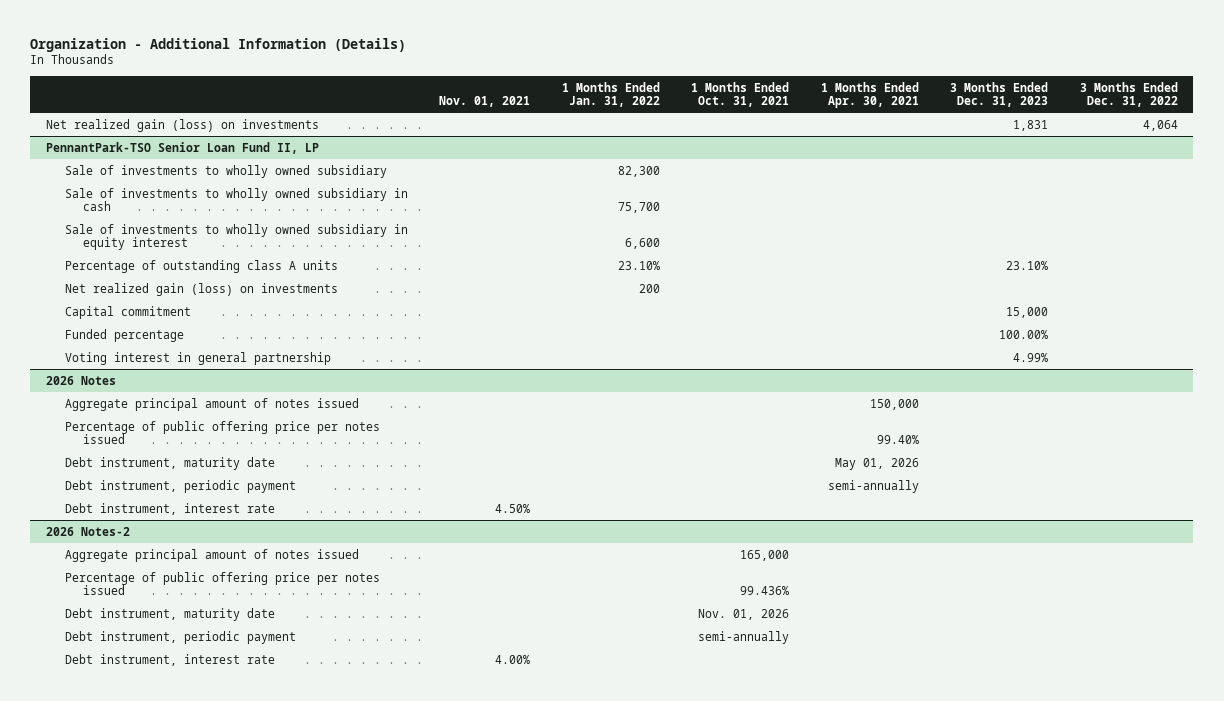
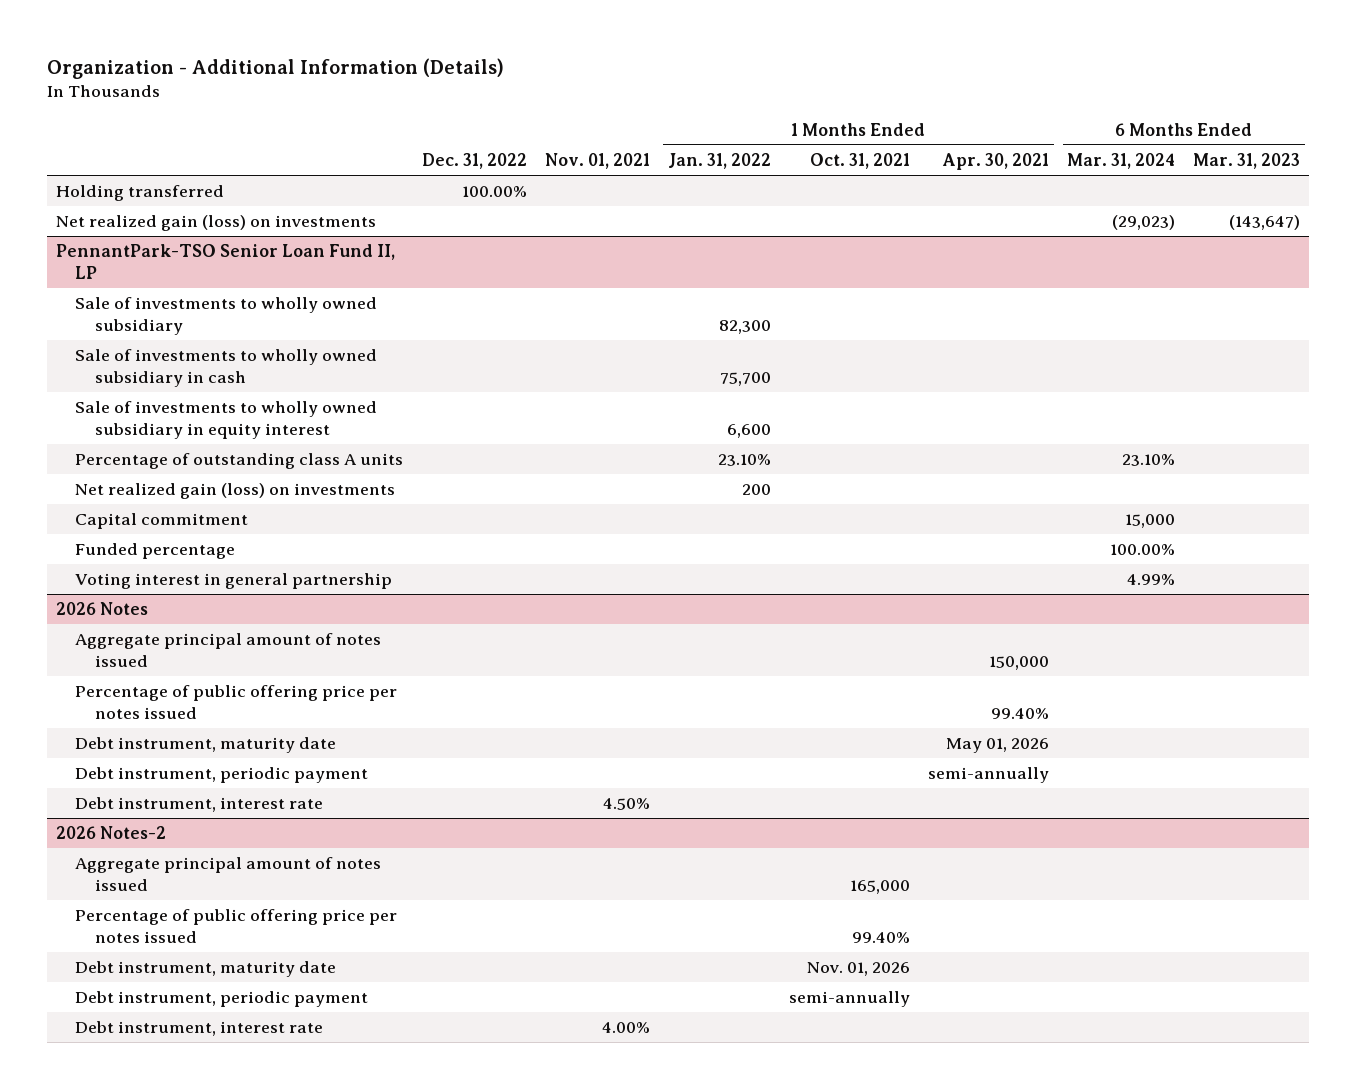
- | Nov. 01, 2021 | 1 Months Ended Jan. 31, 2022 | 1 Months Ended Oct. 31, 2021 | 1 Months Ended Apr. 30, 2021 | 3 Months Ended Dec. 31, 2023 | 3 Months Ended Dec. 31, 2022
+ | Dec. 31, 2022 | Nov. 01, 2021 | 1 Months Ended Jan. 31, 2022 | 1 Months Ended Oct. 31, 2021 | 1 Months Ended Apr. 30, 2021 | 6 Months Ended Mar. 31, 2024 | 6 Months Ended Mar. 31, 2023
+ Holding transferred | 100.00% | | | | | |
@ 2026 Notes-2
- Percentage of public offering price per notes issued | | | 99.436% | | |
+ Percentage of public offering price per notes issued | | | | 99.40% | | |

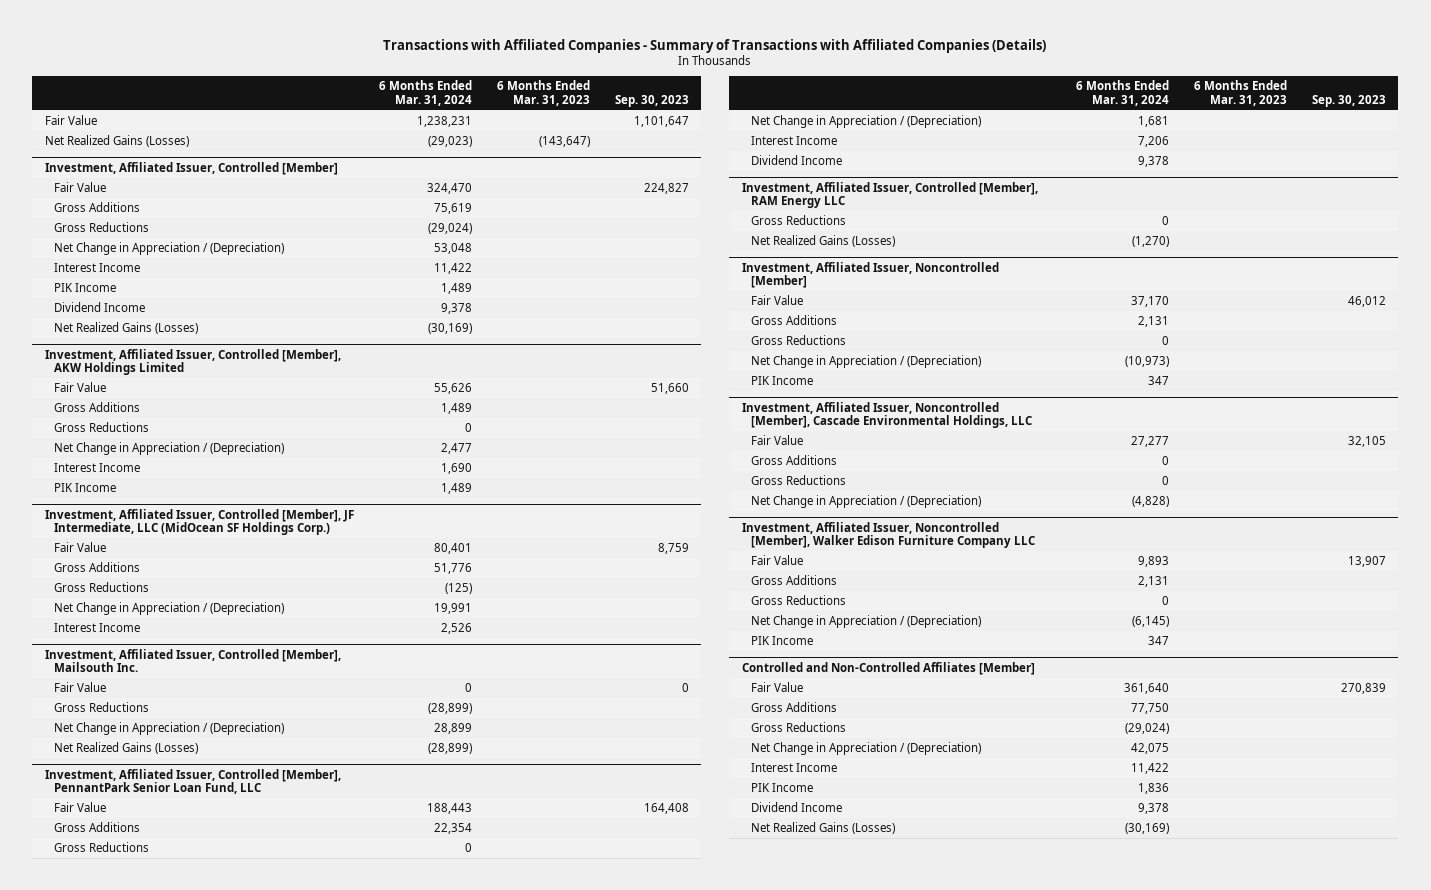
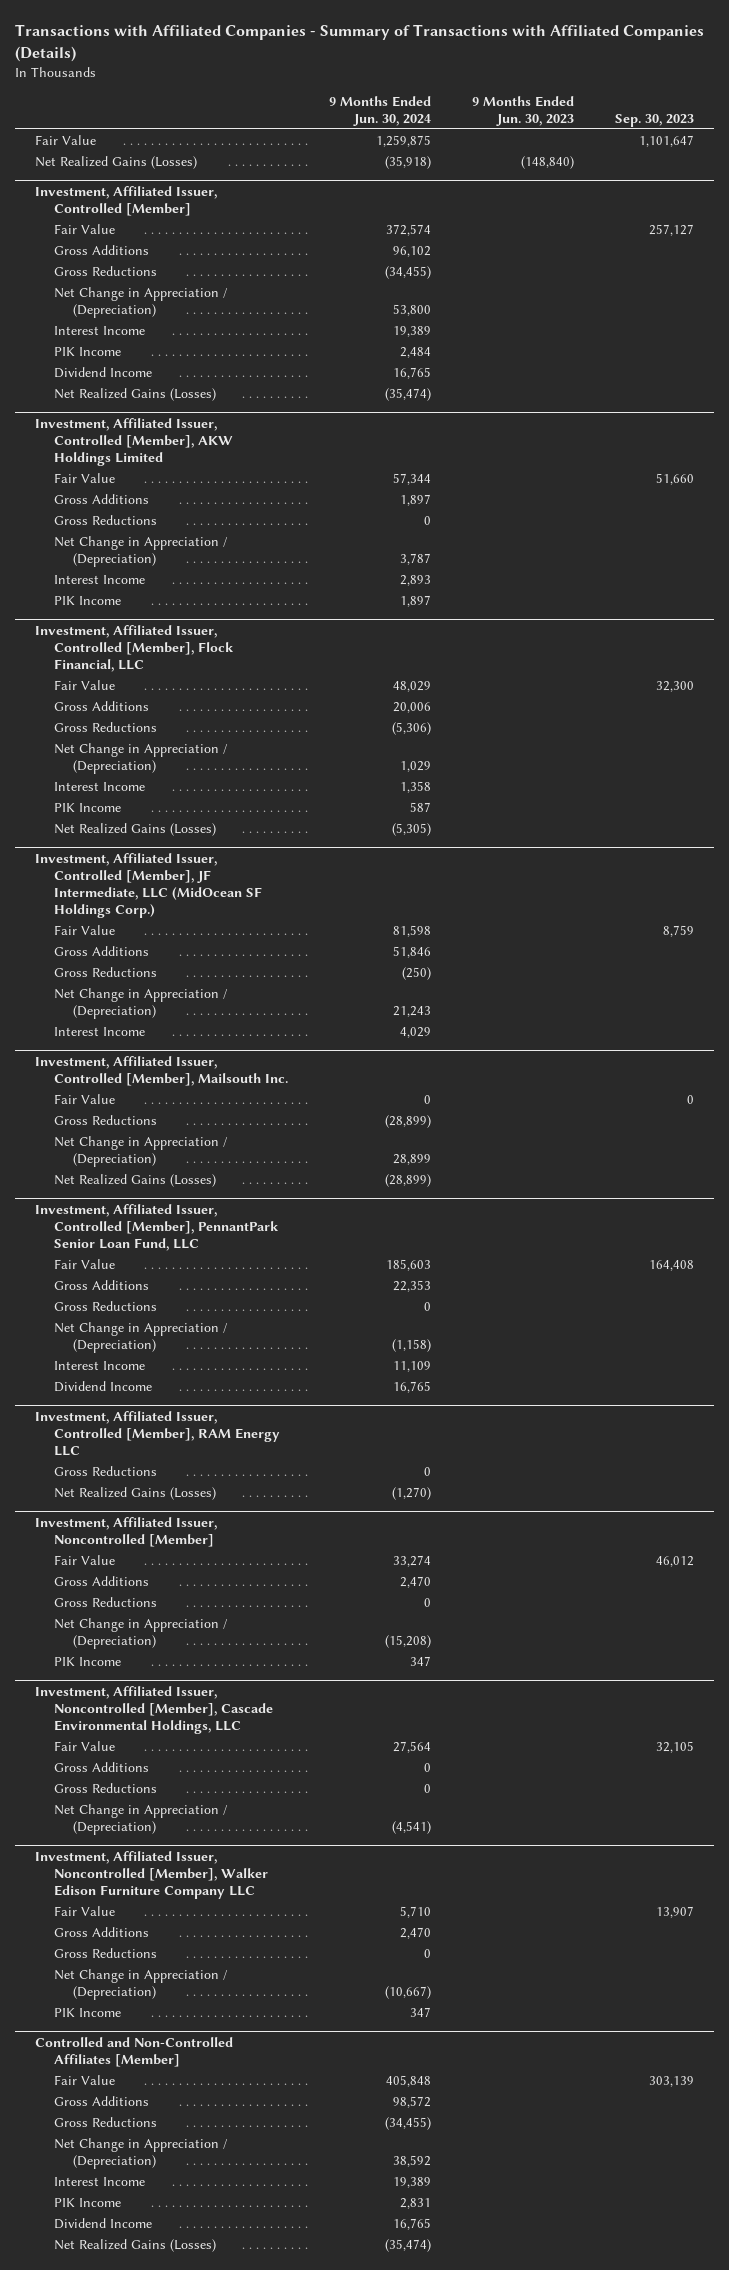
- | 6 Months Ended Mar. 31, 2024 | 6 Months Ended Mar. 31, 2023 | Sep. 30, 2023
+ | 9 Months Ended Jun. 30, 2024 | 9 Months Ended Jun. 30, 2023 | Sep. 30, 2023
@ Investment, Affiliated Issuer, Controlled [Member]
- Fair Value | 324,470 | | 224,827
+ Fair Value | 372,574 | | 257,127
+ Investment, Affiliated Issuer, Controlled [Member], Flock Financial, LLC
+ Fair Value | 48,029 | | 32,300
+ Gross Additions | 20,006 | |
+ Gross Reductions | (5,306) | |
+ Net Change in Appreciation / (Depreciation) | 1,029 | |
+ Interest Income | 1,358 | |
+ PIK Income | 587 | |
+ Net Realized Gains (Losses) | (5,305) | |
@ Controlled and Non-Controlled Affiliates [Member]
- Fair Value | 361,640 | | 270,839
+ Fair Value | 405,848 | | 303,139

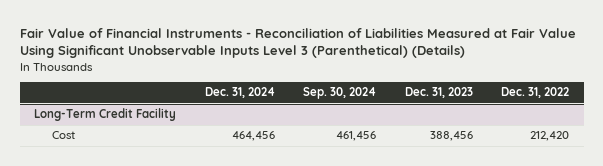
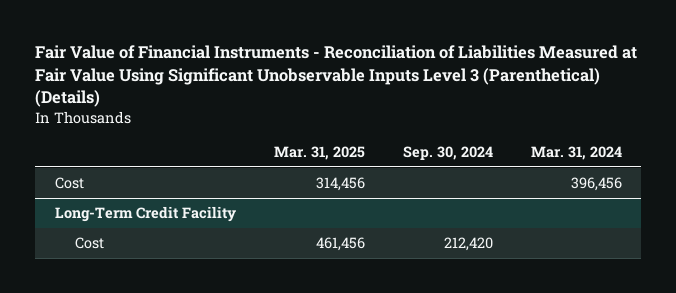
- | Dec. 31, 2024 | Sep. 30, 2024 | Dec. 31, 2023 | Dec. 31, 2022
+ | Mar. 31, 2025 | Sep. 30, 2024 | Mar. 31, 2024
+ Cost | 314,456 | | 396,456
@ Long-Term Credit Facility
- Cost | 464,456 | 461,456 | 388,456 | 212,420
+ Cost | 461,456 | 212,420 |

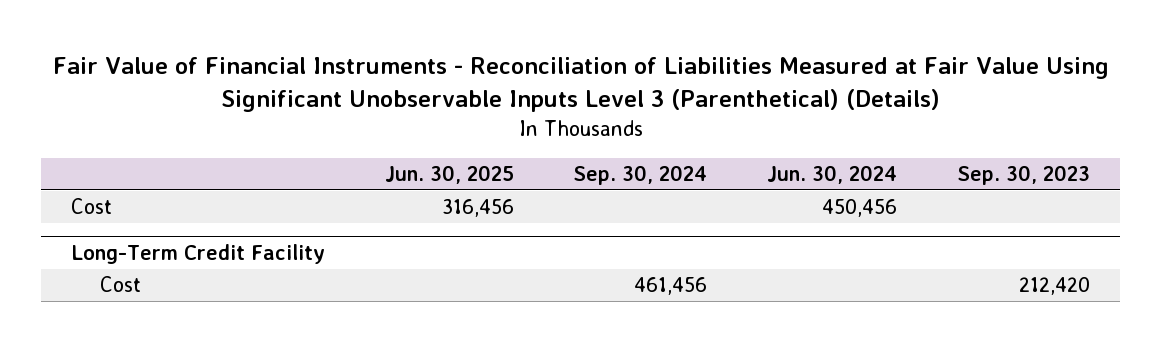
- | Mar. 31, 2025 | Sep. 30, 2024 | Mar. 31, 2024
+ | Jun. 30, 2025 | Sep. 30, 2024 | Jun. 30, 2024 | Sep. 30, 2023
@ Long-Term Credit Facility
- Cost | 461,456 | 212,420 |
+ Cost | | 461,456 | | 212,420

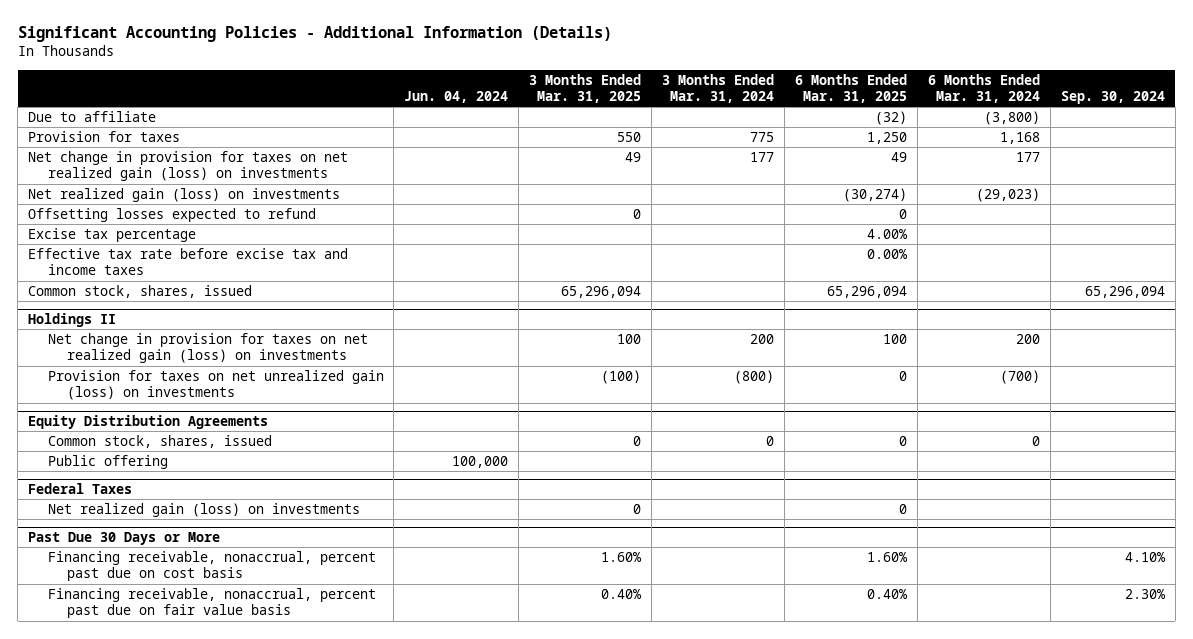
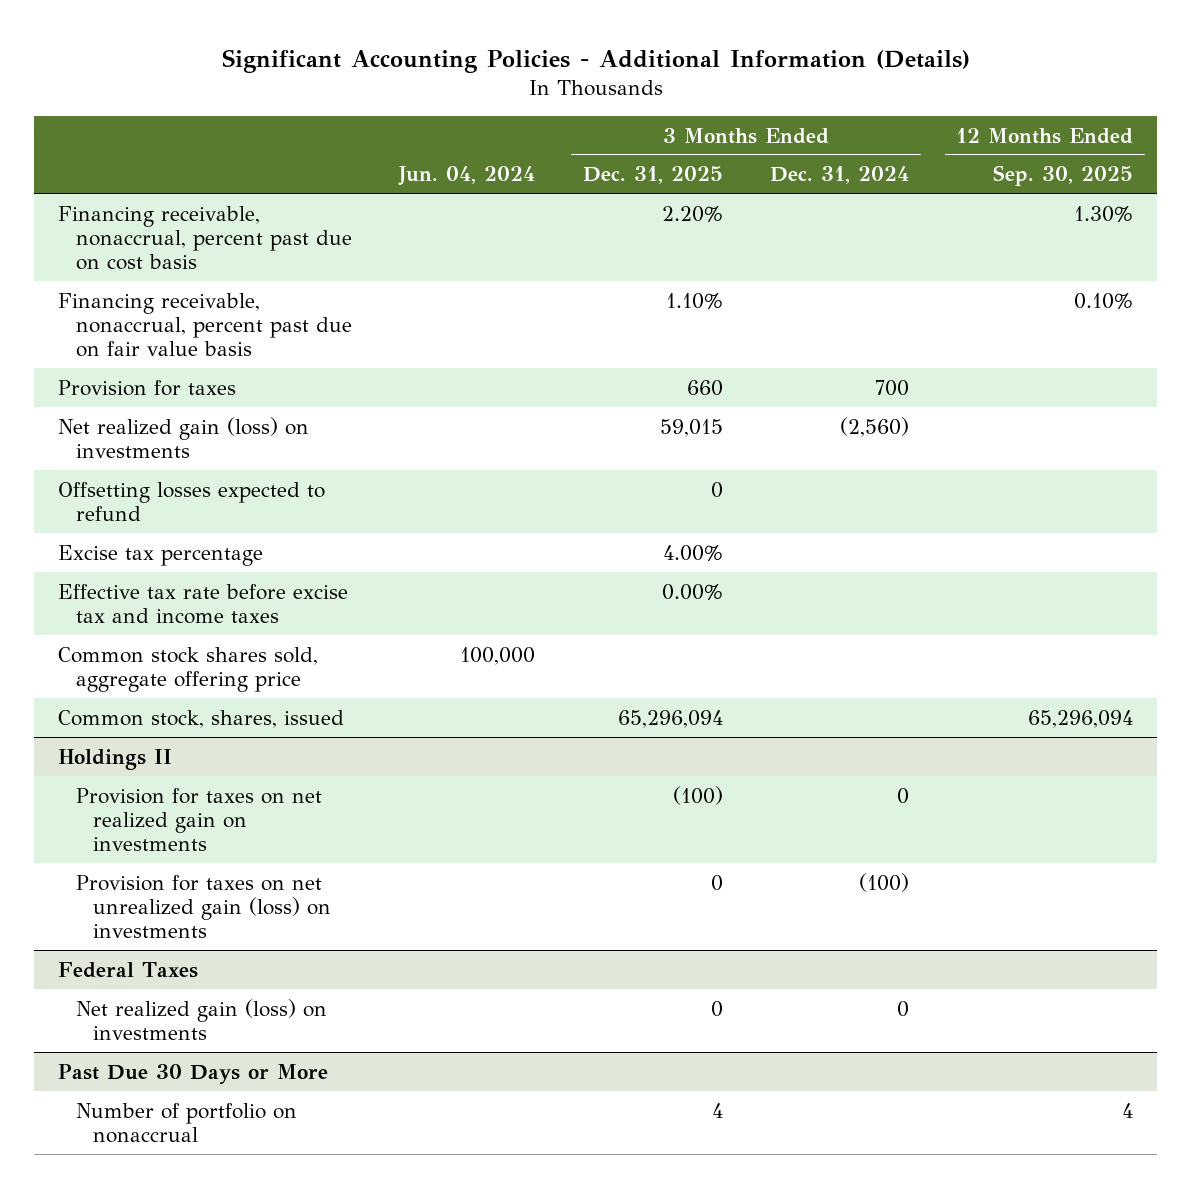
- | Jun. 04, 2024 | 3 Months Ended Mar. 31, 2025 | 3 Months Ended Mar. 31, 2024 | 6 Months Ended Mar. 31, 2025 | 6 Months Ended Mar. 31, 2024 | Sep. 30, 2024
+ | Jun. 04, 2024 | 3 Months Ended Dec. 31, 2025 | 3 Months Ended Dec. 31, 2024 | 12 Months Ended Sep. 30, 2025
- Due to affiliate | | | | (32) | (3,800) |
+ Financing receivable, nonaccrual, percent past due on cost basis | | 2.20% | | 1.30%
+ Financing receivable, nonaccrual, percent past due on fair value basis | | 1.10% | | 0.10%
- Net change in provision for taxes on net realized gain (loss) on investments | | 49 | 177 | 49 | 177 |
+ Common stock shares sold, aggregate offering price | 100,000 | | |
@ Holdings II
- Net change in provision for taxes on net realized gain (loss) on investments | | 100 | 200 | 100 | 200 |
+ Provision for taxes on net realized gain on investments | | (100) | 0 |
- Equity Distribution Agreements
- Common stock, shares, issued | | 0 | 0 | 0 | 0 |
- Public offering | 100,000 | | | | |
@ Past Due 30 Days or More
- Financing receivable, nonaccrual, percent past due on cost basis | | 1.60% | | 1.60% | | 4.10%
- Financing receivable, nonaccrual, percent past due on fair value basis | | 0.40% | | 0.40% | | 2.30%
+ Number of portfolio on nonaccrual | | 4 | | 4

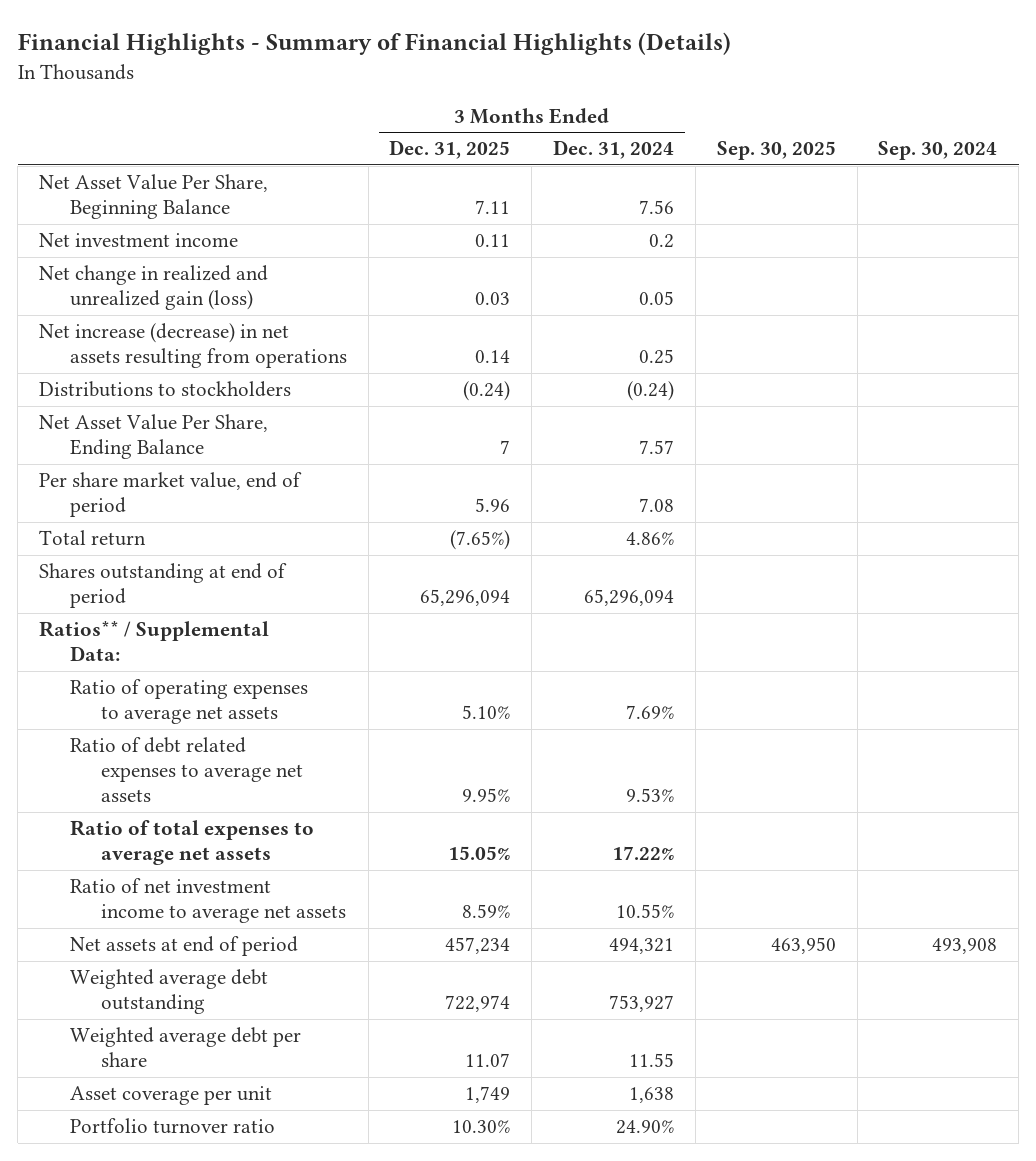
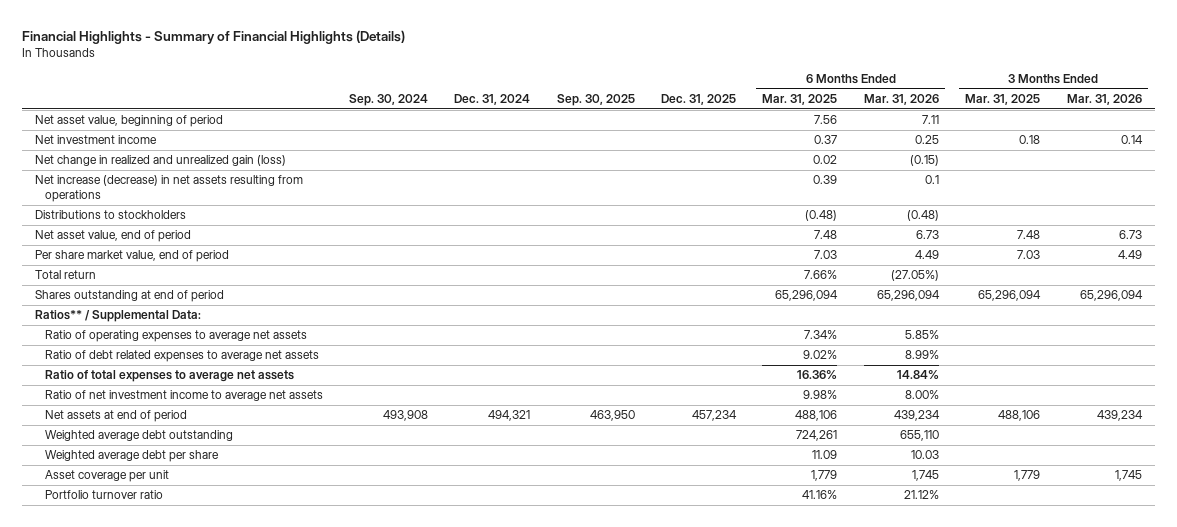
- | 3 Months Ended Dec. 31, 2025 | 3 Months Ended Dec. 31, 2024 | Sep. 30, 2025 | Sep. 30, 2024
+ | Sep. 30, 2024 | Dec. 31, 2024 | Sep. 30, 2025 | Dec. 31, 2025 | 6 Months Ended Mar. 31, 2025 | 6 Months Ended Mar. 31, 2026 | 3 Months Ended Mar. 31, 2025 | 3 Months Ended Mar. 31, 2026
- Net Asset Value Per Share, Beginning Balance | 7.11 | 7.56 | |
+ Net asset value, beginning of period | | | | | 7.56 | 7.11 | |
- Net Asset Value Per Share, Ending Balance | 7 | 7.57 | |
+ Net asset value, end of period | | | | | 7.48 | 6.73 | 7.48 | 6.73

